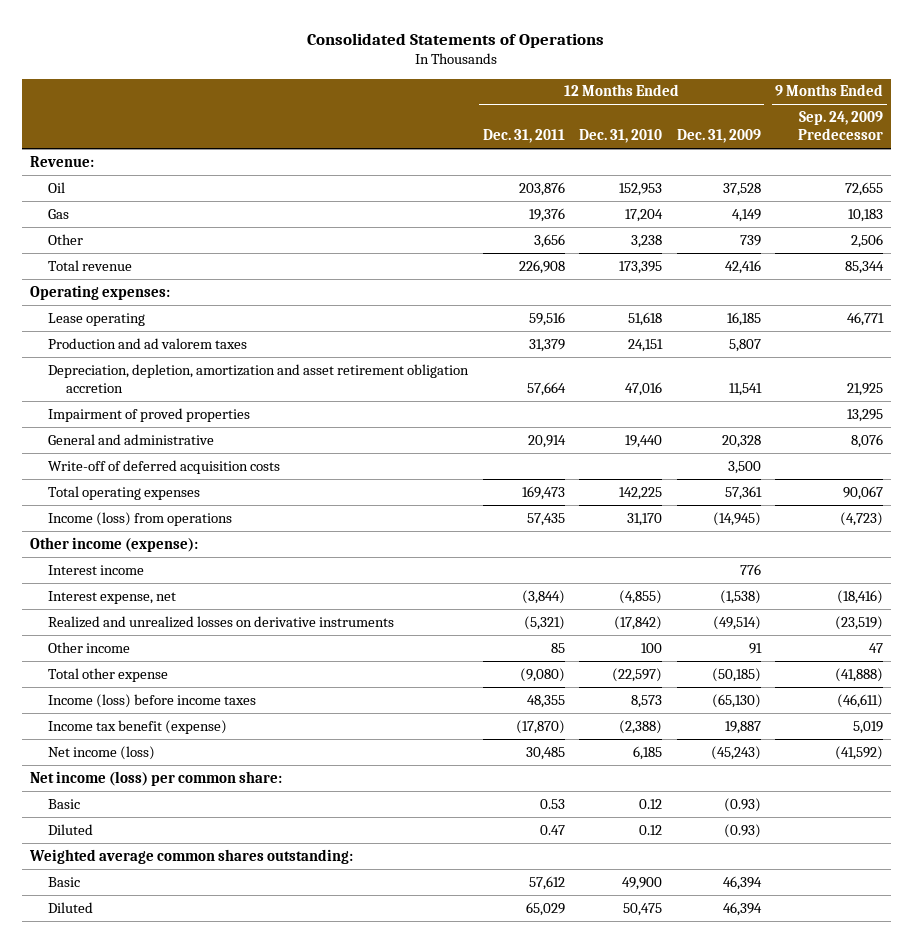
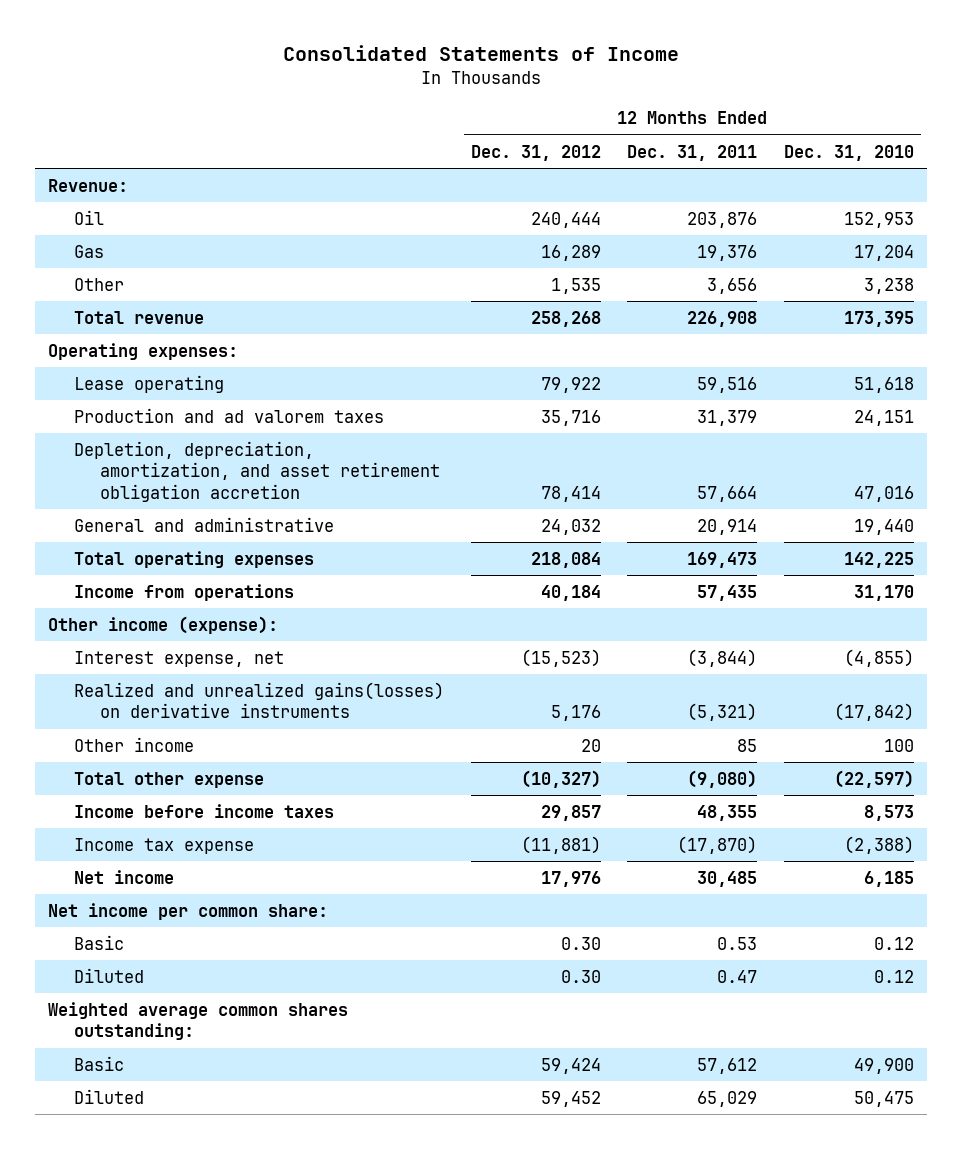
- Consolidated Statements of Operations
+ Consolidated Statements of Income
- | 12 Months Ended Dec. 31, 2011 | 12 Months Ended Dec. 31, 2010 | 12 Months Ended Dec. 31, 2009 | 9 Months Ended Sep. 24, 2009 Predecessor
+ | 12 Months Ended Dec. 31, 2012 | 12 Months Ended Dec. 31, 2011 | 12 Months Ended Dec. 31, 2010
- Depreciation, depletion, amortization and asset retirement obligation accretion | 57,664 | 47,016 | 11,541 | 21,925
- Impairment of proved properties | | | | 13,295
+ Depletion, depreciation, amortization, and asset retirement obligation accretion | 78,414 | 57,664 | 47,016
- Write-off of deferred acquisition costs | | | 3,500 |
- Income (loss) from operations | 57,435 | 31,170 | (14,945) | (4,723)
+ Income from operations | 40,184 | 57,435 | 31,170
- Interest income | | | 776 |
- Realized and unrealized losses on derivative instruments | (5,321) | (17,842) | (49,514) | (23,519)
+ Realized and unrealized gains(losses) on derivative instruments | 5,176 | (5,321) | (17,842)
- Income (loss) before income taxes | 48,355 | 8,573 | (65,130) | (46,611)
- Income tax benefit (expense) | (17,870) | (2,388) | 19,887 | 5,019
- Net income (loss) | 30,485 | 6,185 | (45,243) | (41,592)
- Net income (loss) per common share:
+ Income before income taxes | 29,857 | 48,355 | 8,573
+ Income tax expense | (11,881) | (17,870) | (2,388)
+ Net income | 17,976 | 30,485 | 6,185
+ Net income per common share:

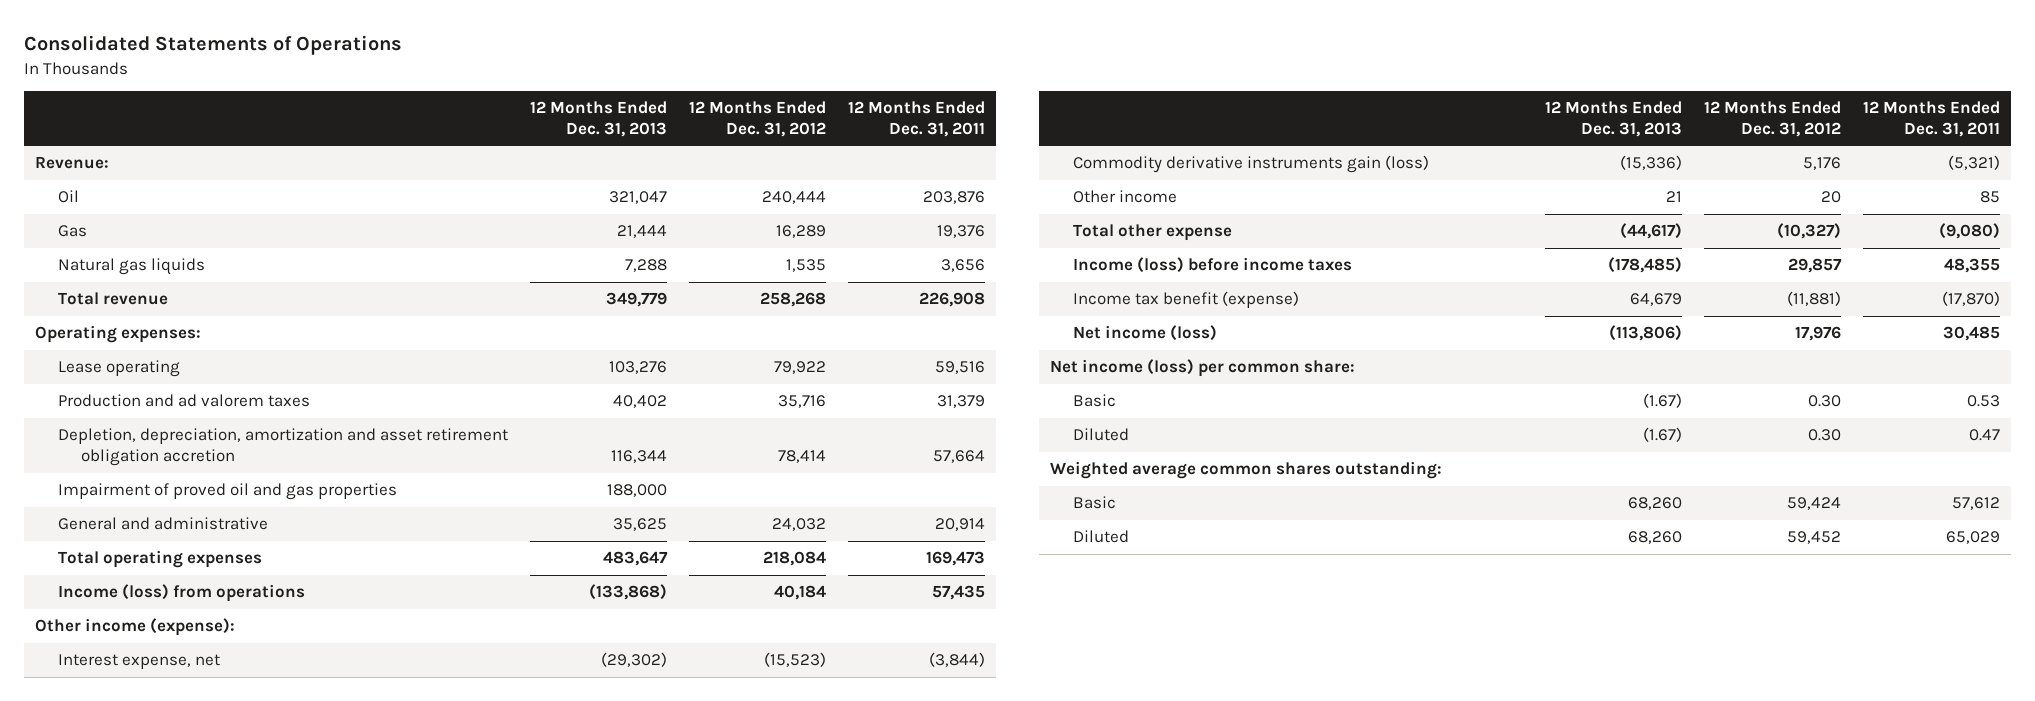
- Consolidated Statements of Income
+ Consolidated Statements of Operations
- | 12 Months Ended Dec. 31, 2012 | 12 Months Ended Dec. 31, 2011 | 12 Months Ended Dec. 31, 2010
+ | 12 Months Ended Dec. 31, 2013 | 12 Months Ended Dec. 31, 2012 | 12 Months Ended Dec. 31, 2011
- Other | 1,535 | 3,656 | 3,238
+ Natural gas liquids | 7,288 | 1,535 | 3,656
- Depletion, depreciation, amortization, and asset retirement obligation accretion | 78,414 | 57,664 | 47,016
+ Depletion, depreciation, amortization and asset retirement obligation accretion | 116,344 | 78,414 | 57,664
+ Impairment of proved oil and gas properties | 188,000 | |
- Income from operations | 40,184 | 57,435 | 31,170
+ Income (loss) from operations | (133,868) | 40,184 | 57,435
- Realized and unrealized gains(losses) on derivative instruments | 5,176 | (5,321) | (17,842)
+ Commodity derivative instruments gain (loss) | (15,336) | 5,176 | (5,321)
- Income before income taxes | 29,857 | 48,355 | 8,573
- Income tax expense | (11,881) | (17,870) | (2,388)
- Net income | 17,976 | 30,485 | 6,185
- Net income per common share:
+ Income (loss) before income taxes | (178,485) | 29,857 | 48,355
+ Income tax benefit (expense) | 64,679 | (11,881) | (17,870)
+ Net income (loss) | (113,806) | 17,976 | 30,485
+ Net income (loss) per common share:

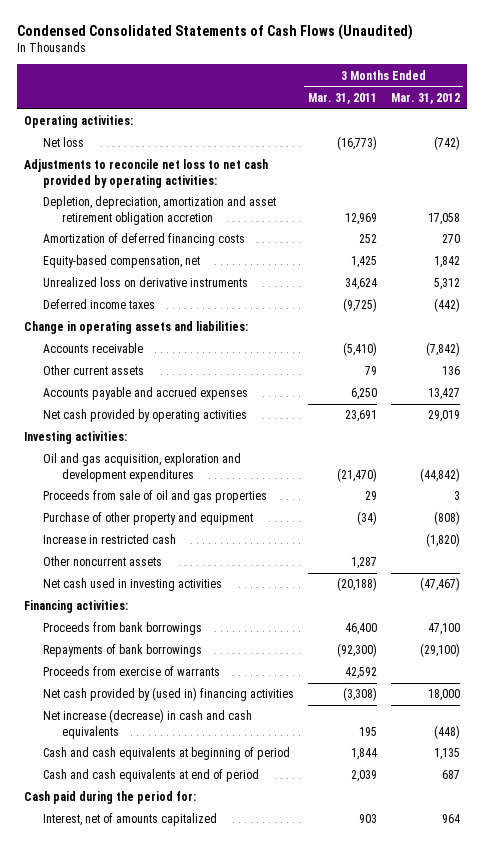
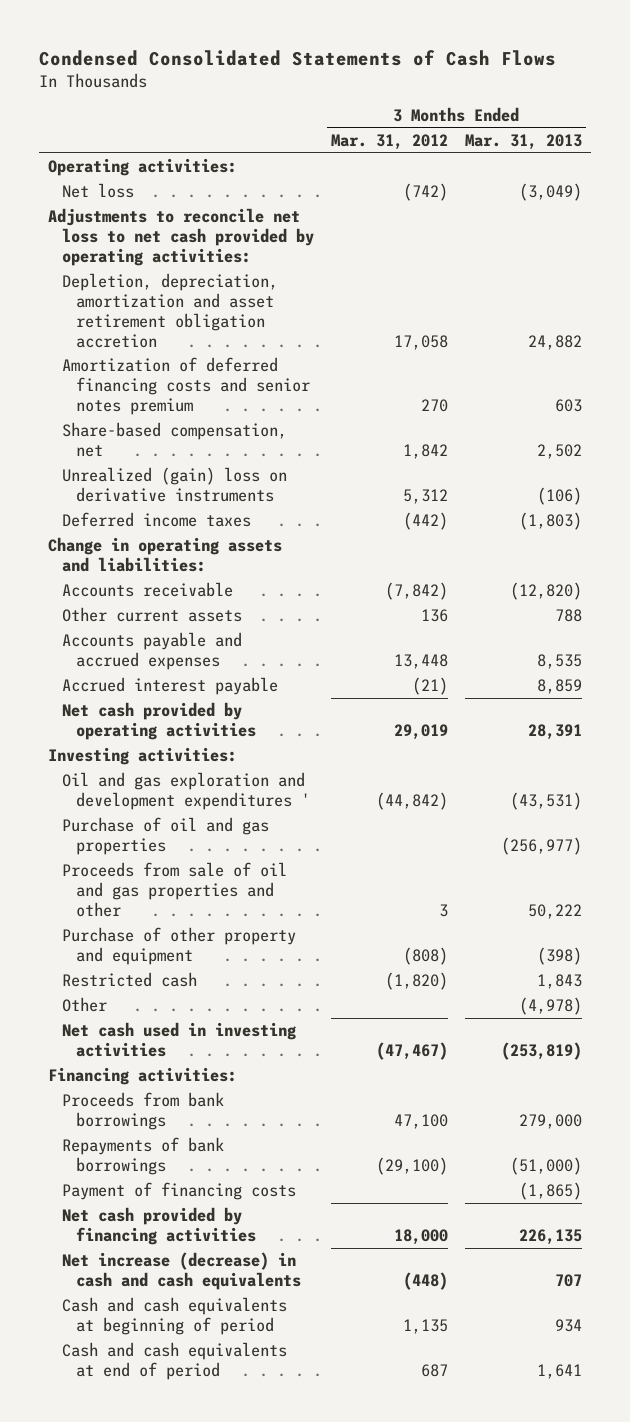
- Condensed Consolidated Statements of Cash Flows (Unaudited)
+ Condensed Consolidated Statements of Cash Flows
- | 3 Months Ended Mar. 31, 2011 | 3 Months Ended Mar. 31, 2012
+ | 3 Months Ended Mar. 31, 2012 | 3 Months Ended Mar. 31, 2013
- Amortization of deferred financing costs | 252 | 270
- Equity-based compensation, net | 1,425 | 1,842
- Unrealized loss on derivative instruments | 34,624 | 5,312
+ Amortization of deferred financing costs and senior notes premium | 270 | 603
+ Share-based compensation, net | 1,842 | 2,502
+ Unrealized (gain) loss on derivative instruments | 5,312 | (106)
- Accounts payable and accrued expenses | 6,250 | 13,427
+ Accounts payable and accrued expenses | 13,448 | 8,535
+ Accrued interest payable | (21) | 8,859
- Oil and gas acquisition, exploration and development expenditures | (21,470) | (44,842)
- Proceeds from sale of oil and gas properties | 29 | 3
+ Oil and gas exploration and development expenditures ' | (44,842) | (43,531)
+ Purchase of oil and gas properties | | (256,977)
+ Proceeds from sale of oil and gas properties and other | 3 | 50,222
- Increase in restricted cash | | (1,820)
- Other noncurrent assets | 1,287 |
+ Restricted cash | (1,820) | 1,843
+ Other | | (4,978)
- Proceeds from exercise of warrants | 42,592 |
- Net cash provided by (used in) financing activities | (3,308) | 18,000
+ Payment of financing costs | | (1,865)
+ Net cash provided by financing activities | 18,000 | 226,135
- Cash paid during the period for:
- Interest, net of amounts capitalized | 903 | 964

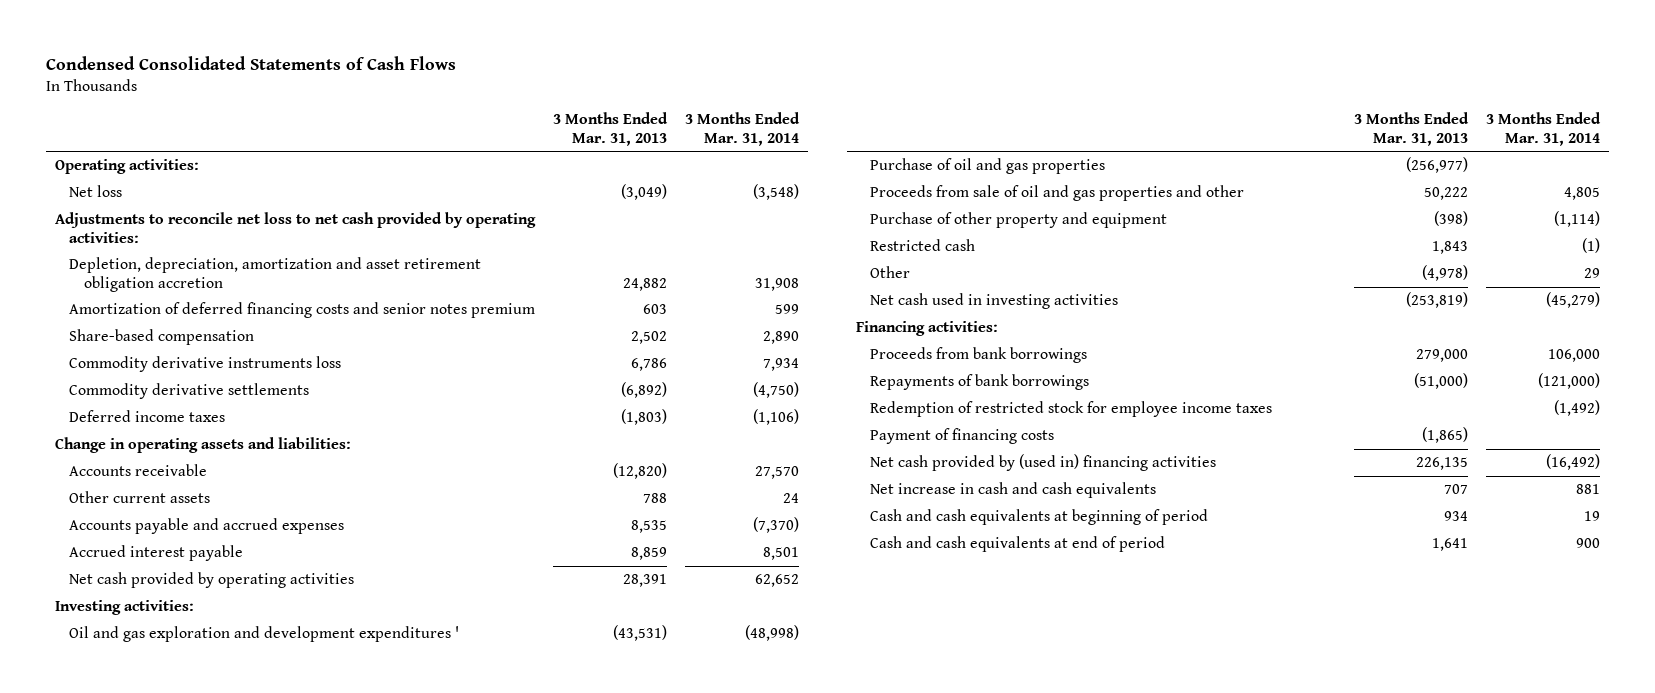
- | 3 Months Ended Mar. 31, 2012 | 3 Months Ended Mar. 31, 2013
+ | 3 Months Ended Mar. 31, 2013 | 3 Months Ended Mar. 31, 2014
- Share-based compensation, net | 1,842 | 2,502
- Unrealized (gain) loss on derivative instruments | 5,312 | (106)
+ Share-based compensation | 2,502 | 2,890
+ Commodity derivative instruments loss | 6,786 | 7,934
+ Commodity derivative settlements | (6,892) | (4,750)
+ Redemption of restricted stock for employee income taxes | | (1,492)
- Net cash provided by financing activities | 18,000 | 226,135
- Net increase (decrease) in cash and cash equivalents | (448) | 707
+ Net cash provided by (used in) financing activities | 226,135 | (16,492)
+ Net increase in cash and cash equivalents | 707 | 881

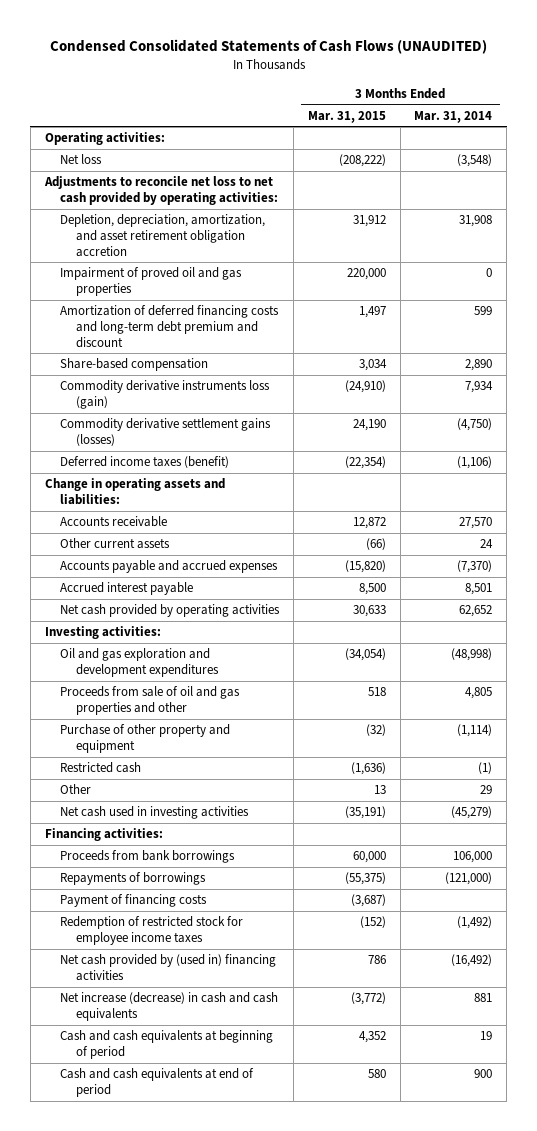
- Condensed Consolidated Statements of Cash Flows
+ Condensed Consolidated Statements of Cash Flows (UNAUDITED)
- | 3 Months Ended Mar. 31, 2013 | 3 Months Ended Mar. 31, 2014
+ | 3 Months Ended Mar. 31, 2015 | 3 Months Ended Mar. 31, 2014
- Depletion, depreciation, amortization and asset retirement obligation accretion | 24,882 | 31,908
- Amortization of deferred financing costs and senior notes premium | 603 | 599
+ Depletion, depreciation, amortization, and asset retirement obligation accretion | 31,912 | 31,908
+ Impairment of proved oil and gas properties | 220,000 | 0
+ Amortization of deferred financing costs and long-term debt premium and discount | 1,497 | 599
- Commodity derivative instruments loss | 6,786 | 7,934
- Commodity derivative settlements | (6,892) | (4,750)
- Deferred income taxes | (1,803) | (1,106)
+ Commodity derivative instruments loss (gain) | (24,910) | 7,934
+ Commodity derivative settlement gains (losses) | 24,190 | (4,750)
+ Deferred income taxes (benefit) | (22,354) | (1,106)
- Oil and gas exploration and development expenditures ' | (43,531) | (48,998)
- Purchase of oil and gas properties | (256,977) |
+ Oil and gas exploration and development expenditures | (34,054) | (48,998)
- Repayments of bank borrowings | (51,000) | (121,000)
+ Repayments of borrowings | (55,375) | (121,000)
moved down: Redemption of restricted stock for employee income taxes | (152) | (1,492)
- Net increase in cash and cash equivalents | 707 | 881
+ Net increase (decrease) in cash and cash equivalents | (3,772) | 881

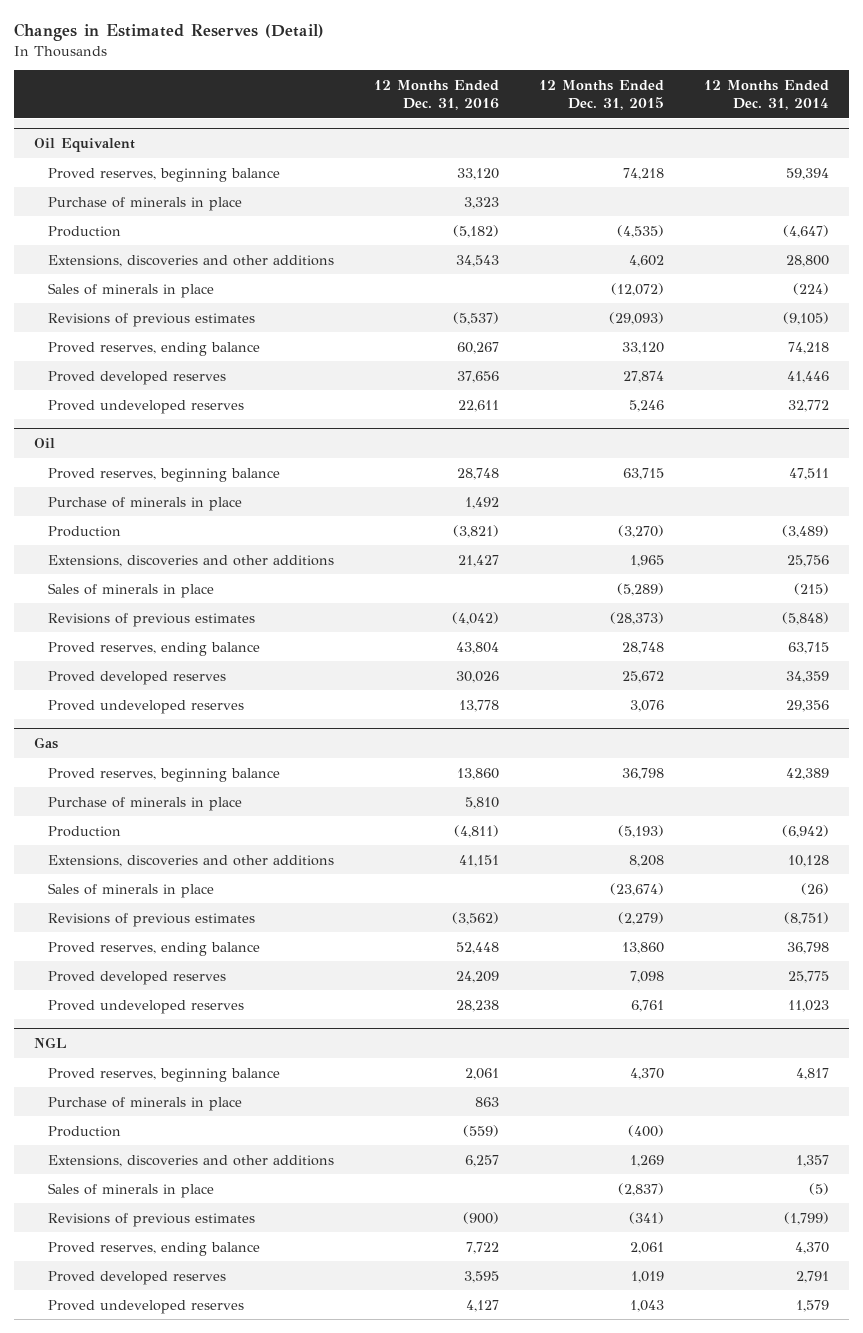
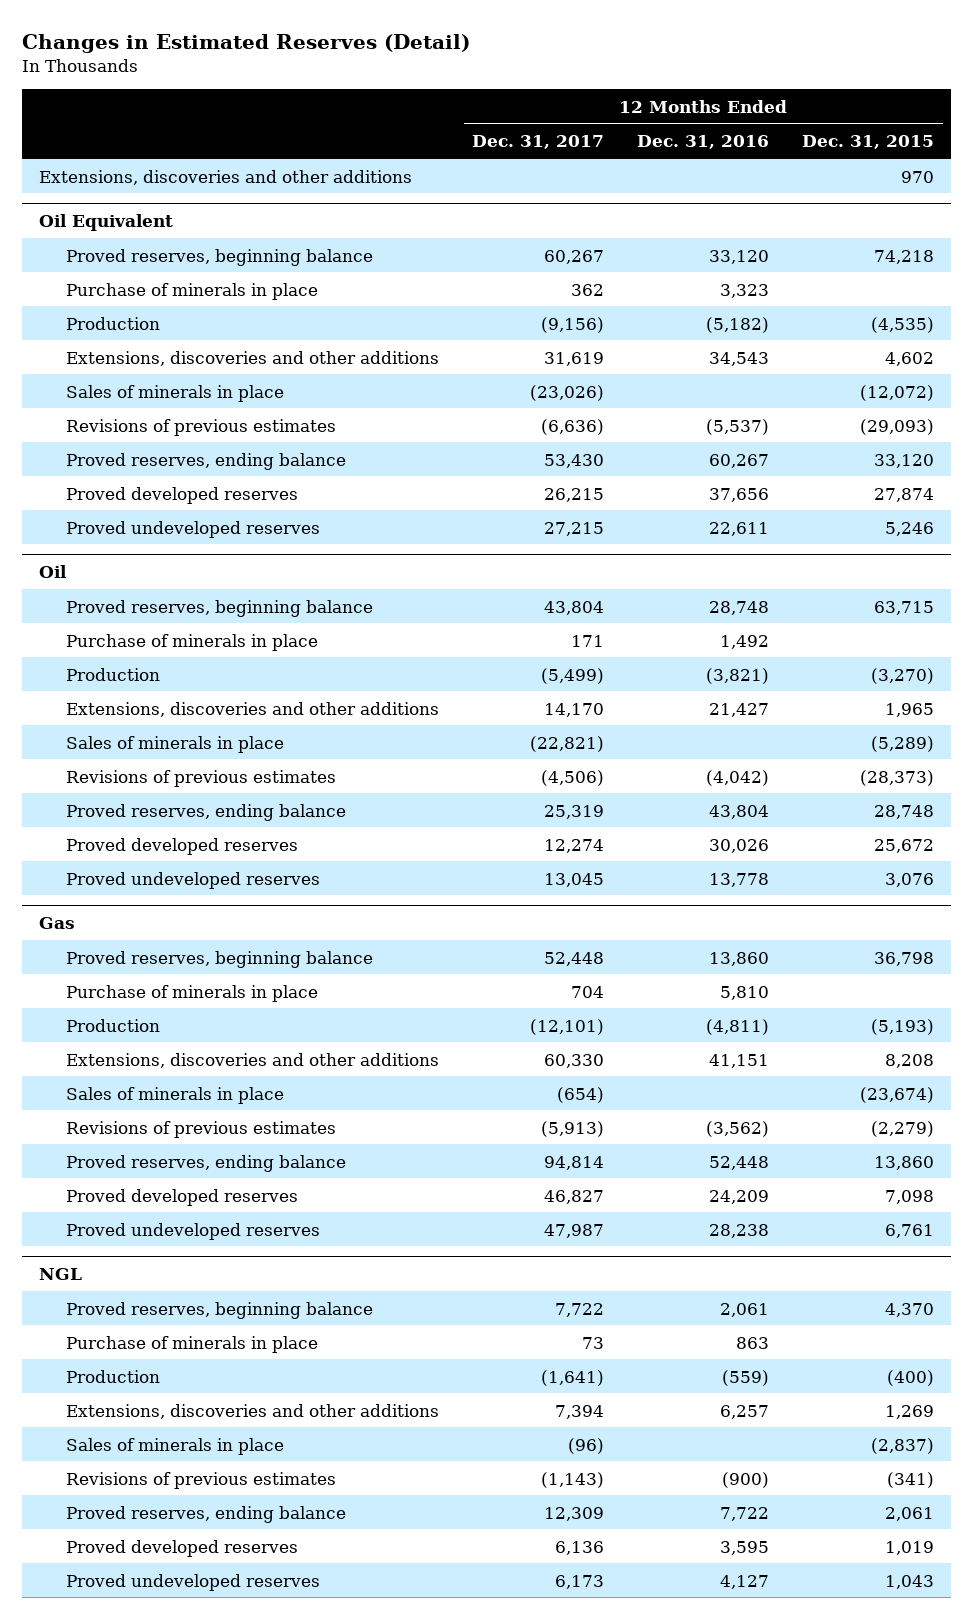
- | 12 Months Ended Dec. 31, 2016 | 12 Months Ended Dec. 31, 2015 | 12 Months Ended Dec. 31, 2014
+ | 12 Months Ended Dec. 31, 2017 | 12 Months Ended Dec. 31, 2016 | 12 Months Ended Dec. 31, 2015
+ Extensions, discoveries and other additions | | | 970

